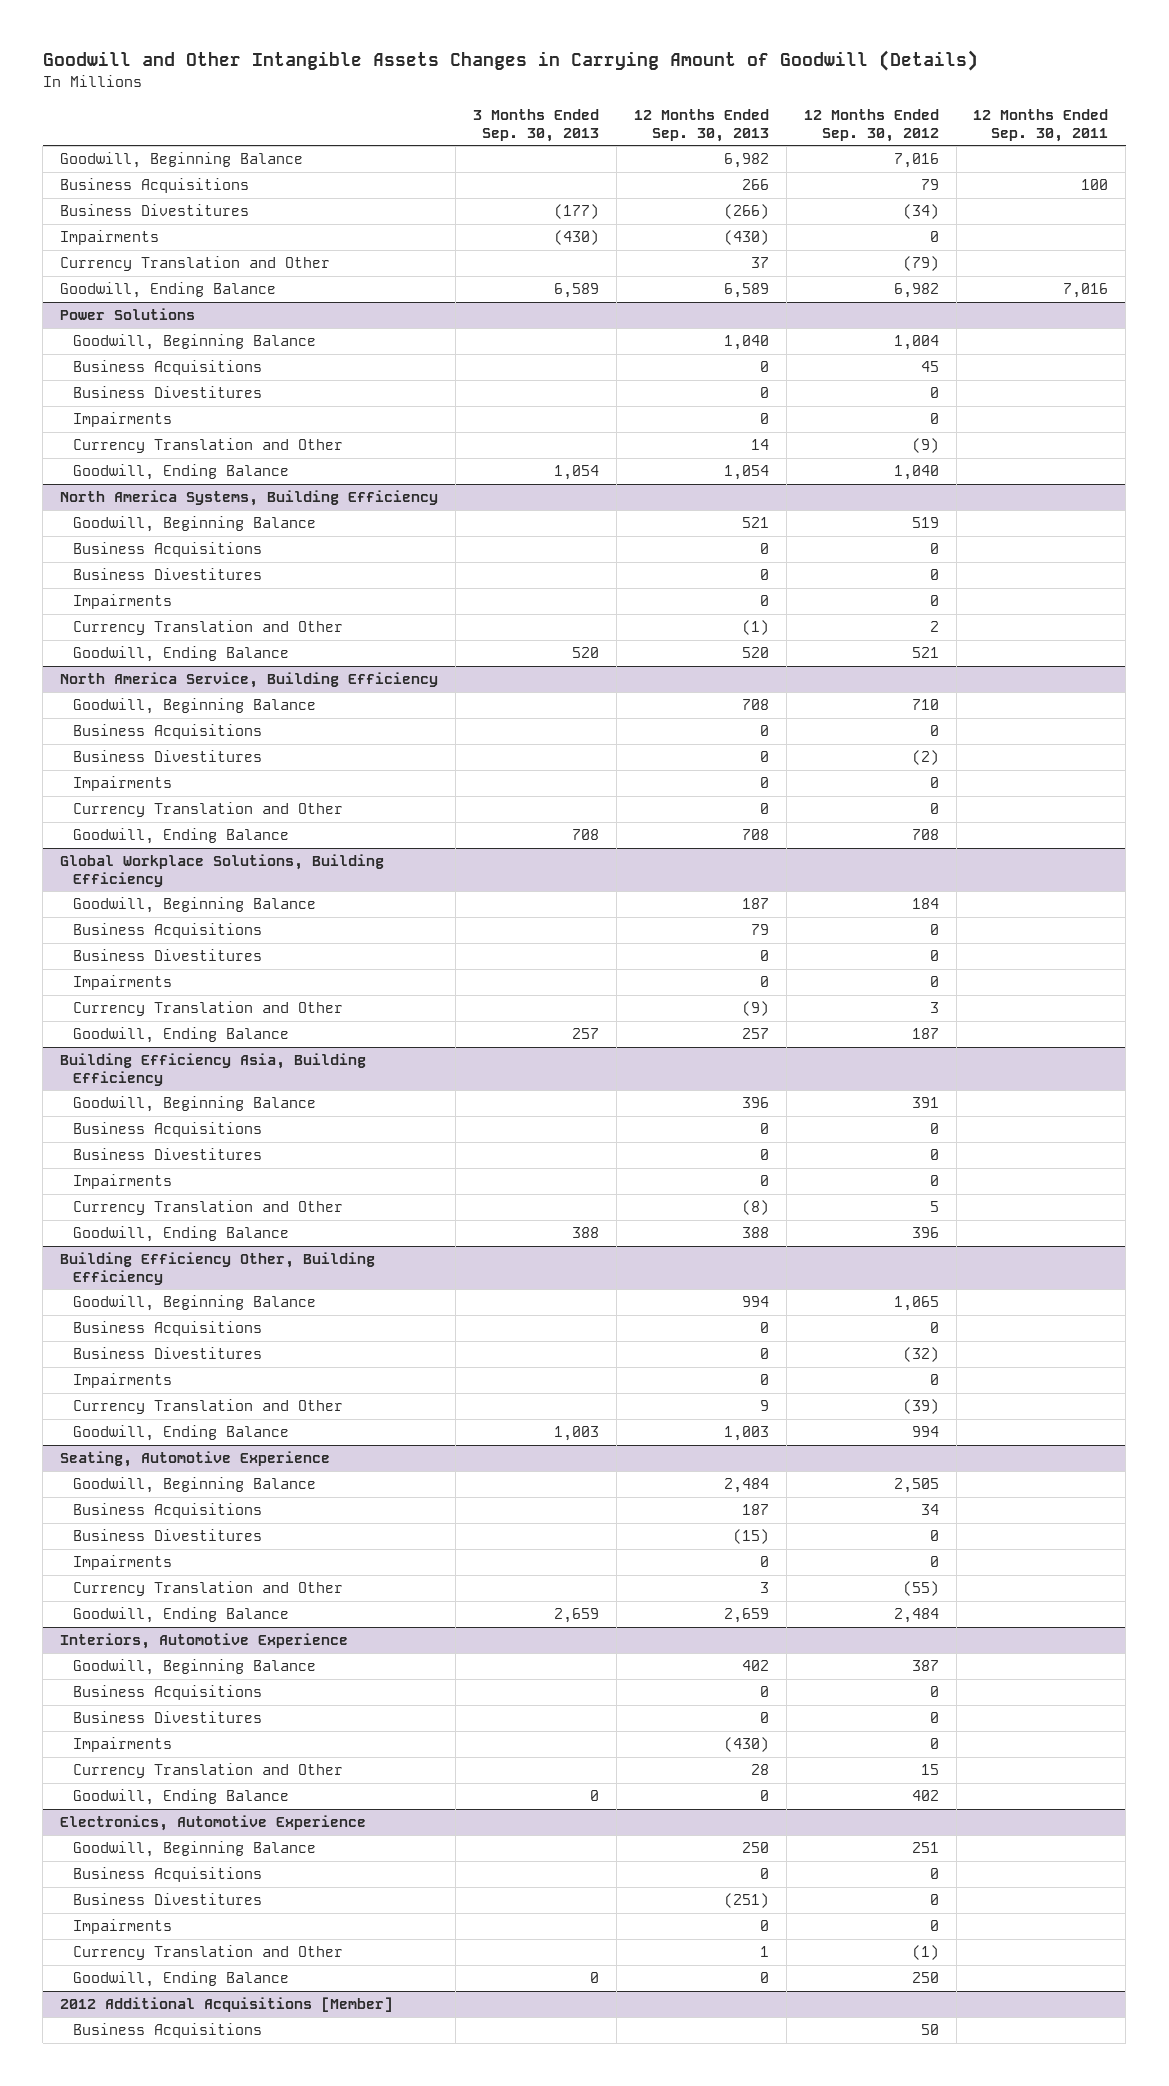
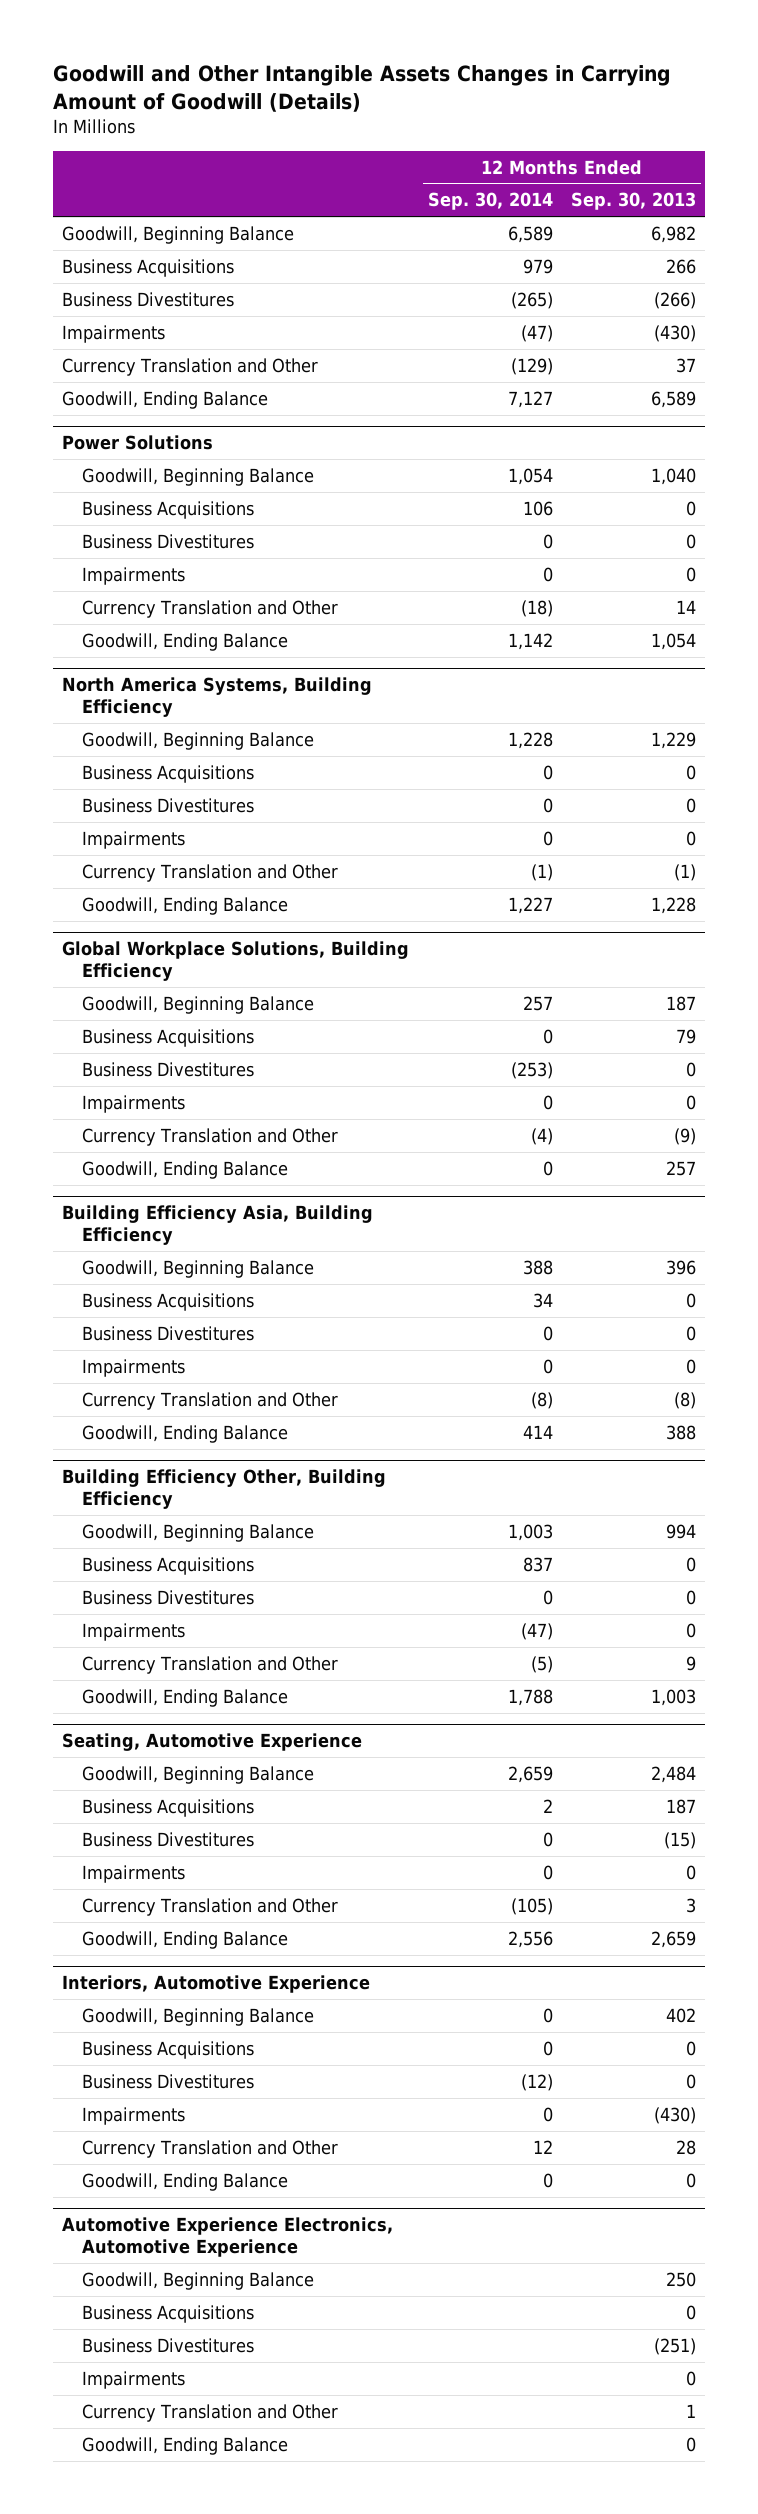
- | 3 Months Ended Sep. 30, 2013 | 12 Months Ended Sep. 30, 2013 | 12 Months Ended Sep. 30, 2012 | 12 Months Ended Sep. 30, 2011
+ | 12 Months Ended Sep. 30, 2014 | 12 Months Ended Sep. 30, 2013
@ North America Systems, Building Efficiency
- Goodwill, Beginning Balance | | 521 | 519 |
+ Goodwill, Beginning Balance | 1,228 | 1,229
- Goodwill, Ending Balance | 520 | 520 | 521 |
- North America Service, Building Efficiency
- Goodwill, Beginning Balance | | 708 | 710 |
- Business Acquisitions | | 0 | 0 |
- Business Divestitures | | 0 | (2) |
- Impairments | | 0 | 0 |
- Currency Translation and Other | | 0 | 0 |
- Goodwill, Ending Balance | 708 | 708 | 708 |
@ North America Systems, Building Efficiency
+ Goodwill, Ending Balance | 1,227 | 1,228
- Electronics, Automotive Experience
+ Automotive Experience Electronics, Automotive Experience
- 2012 Additional Acquisitions [Member]
- Business Acquisitions | | | 50 |

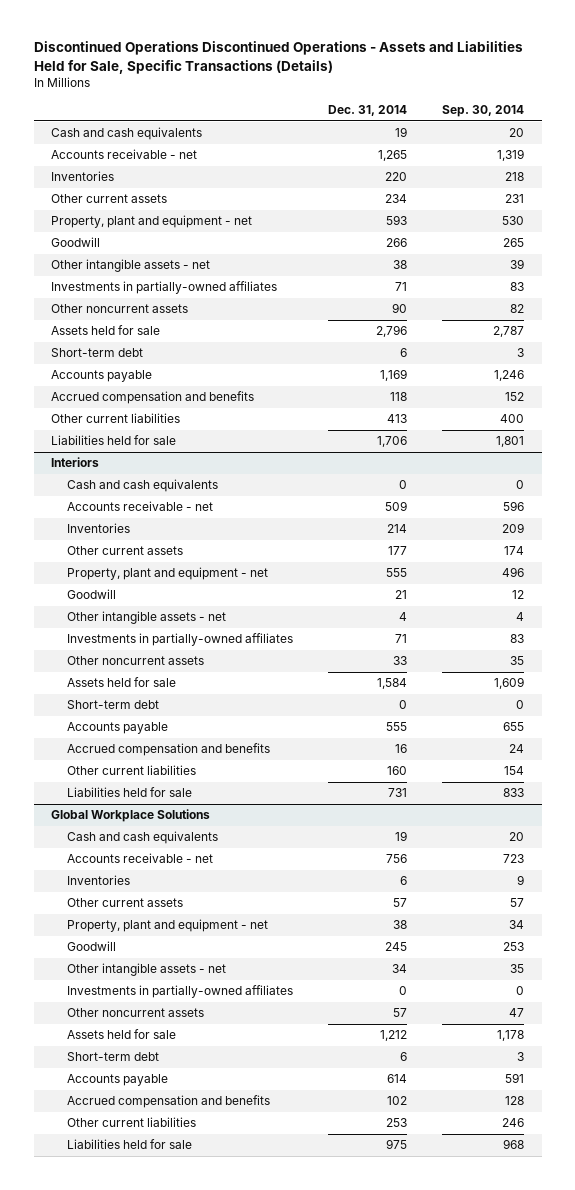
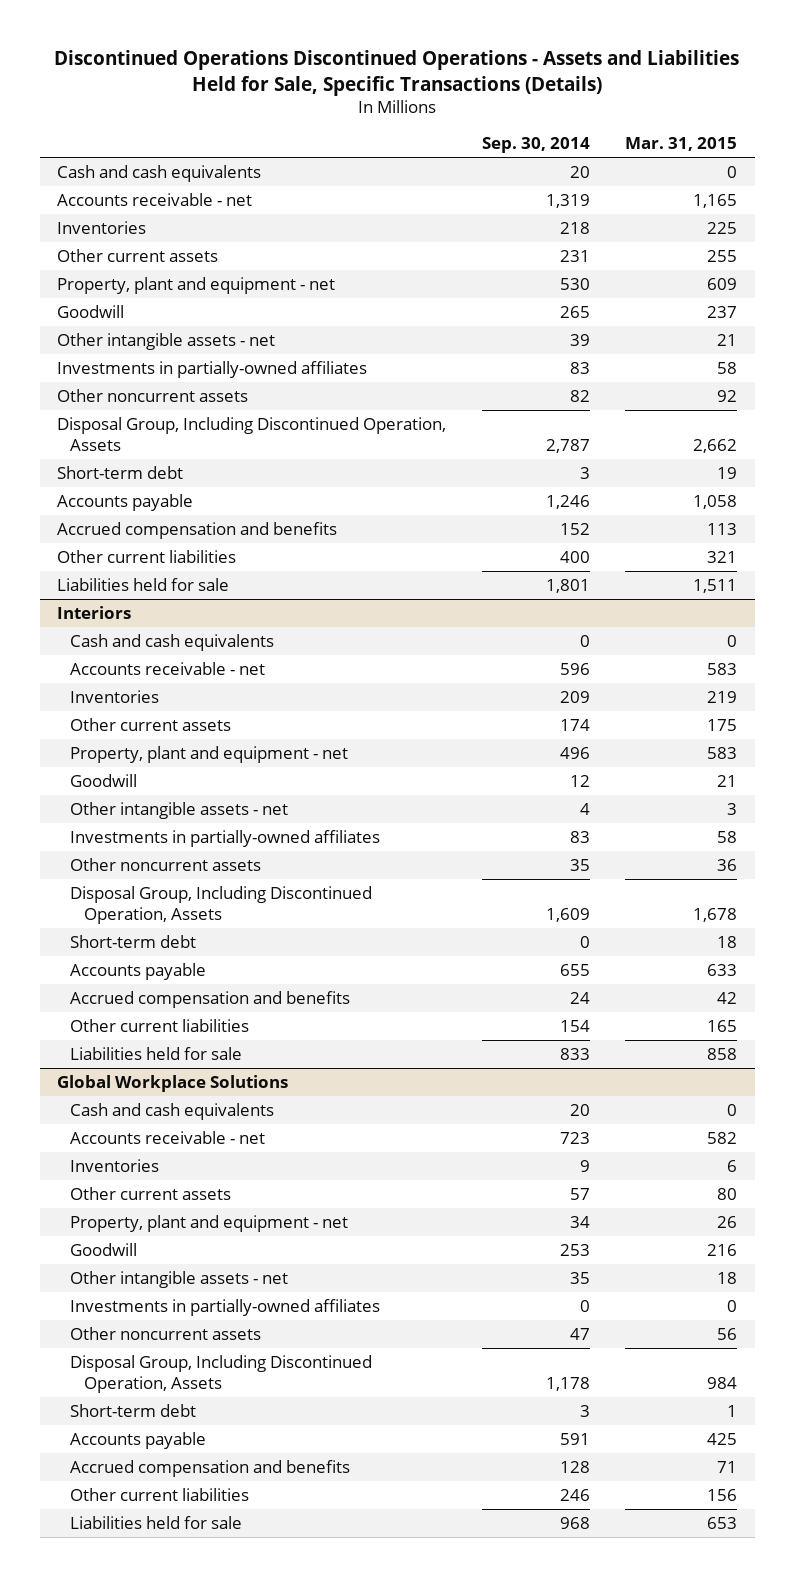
- | Dec. 31, 2014 | Sep. 30, 2014
+ | Sep. 30, 2014 | Mar. 31, 2015
- Assets held for sale | 2,796 | 2,787
+ Disposal Group, Including Discontinued Operation, Assets | 2,787 | 2,662
@ Interiors
- Assets held for sale | 1,584 | 1,609
+ Disposal Group, Including Discontinued Operation, Assets | 1,609 | 1,678
@ Global Workplace Solutions
- Assets held for sale | 1,212 | 1,178
+ Disposal Group, Including Discontinued Operation, Assets | 1,178 | 984

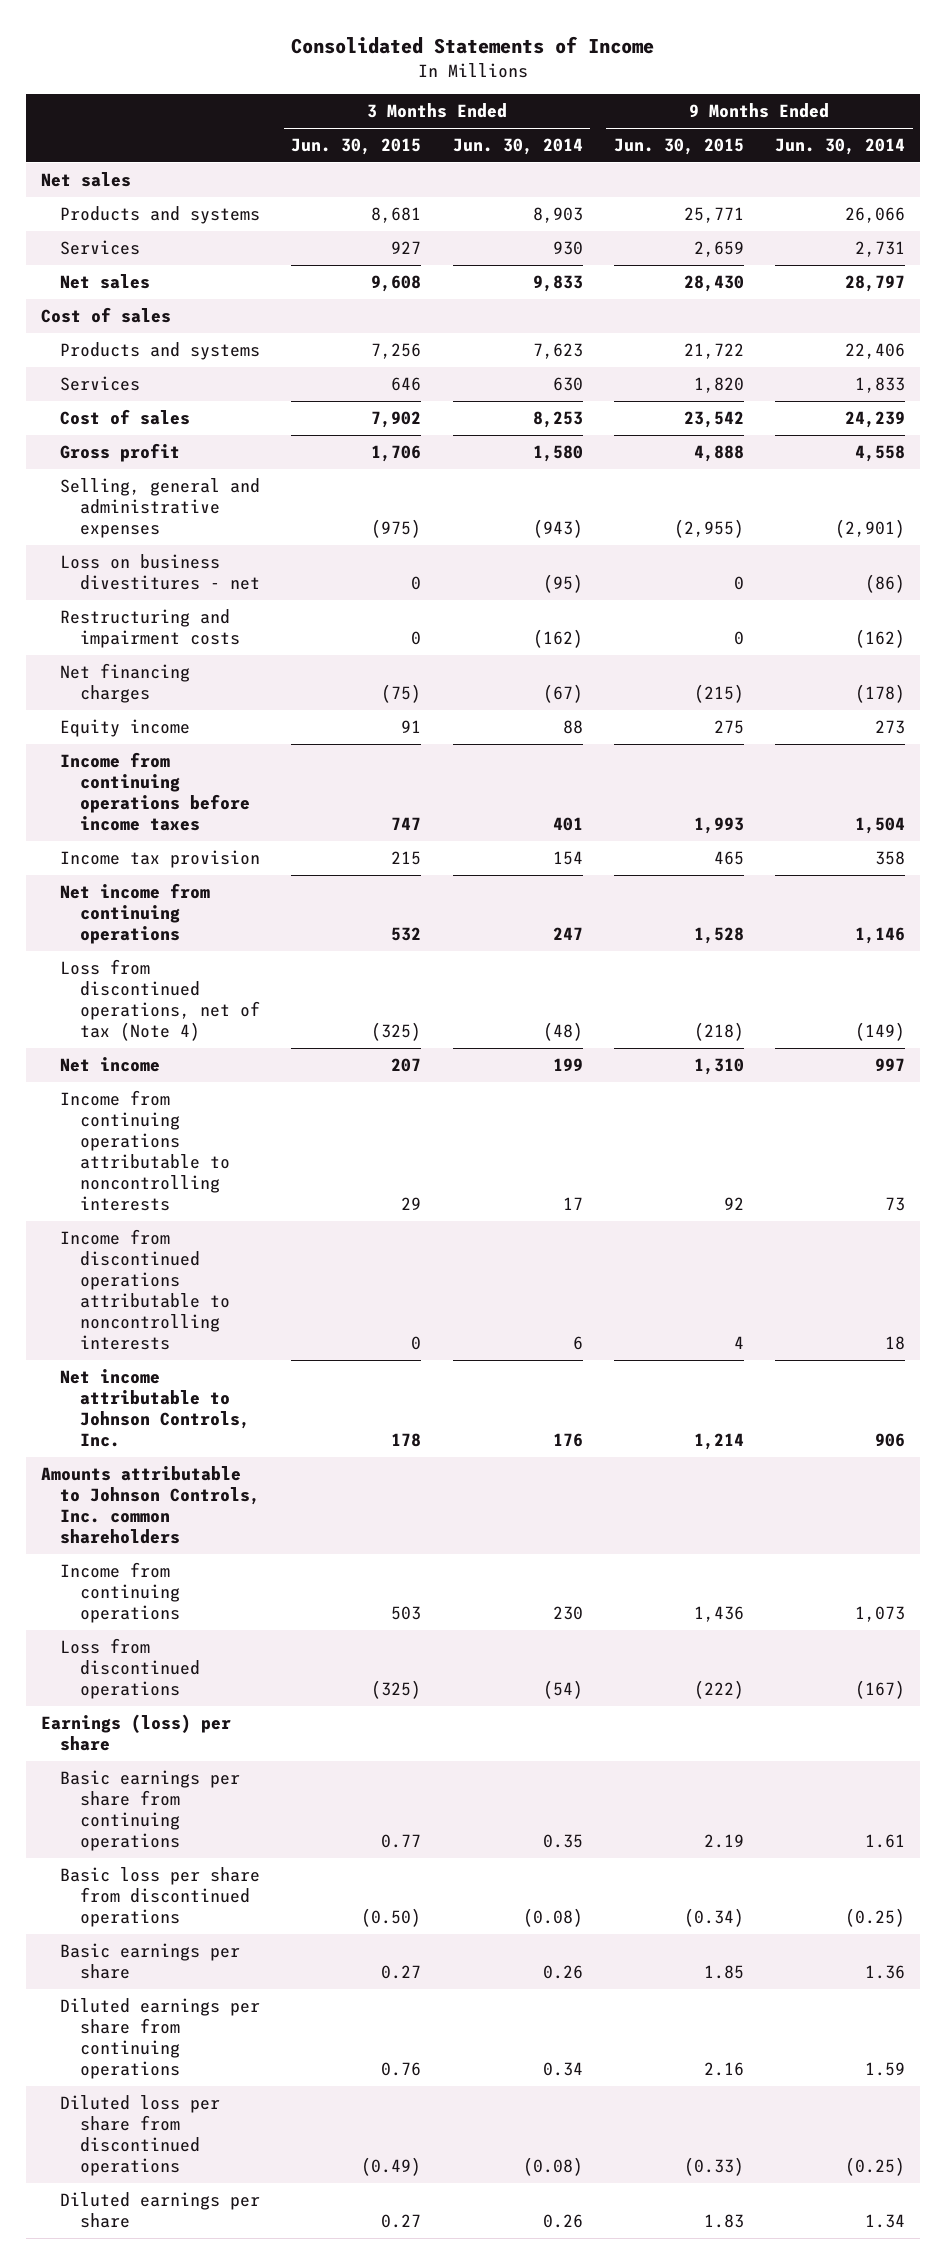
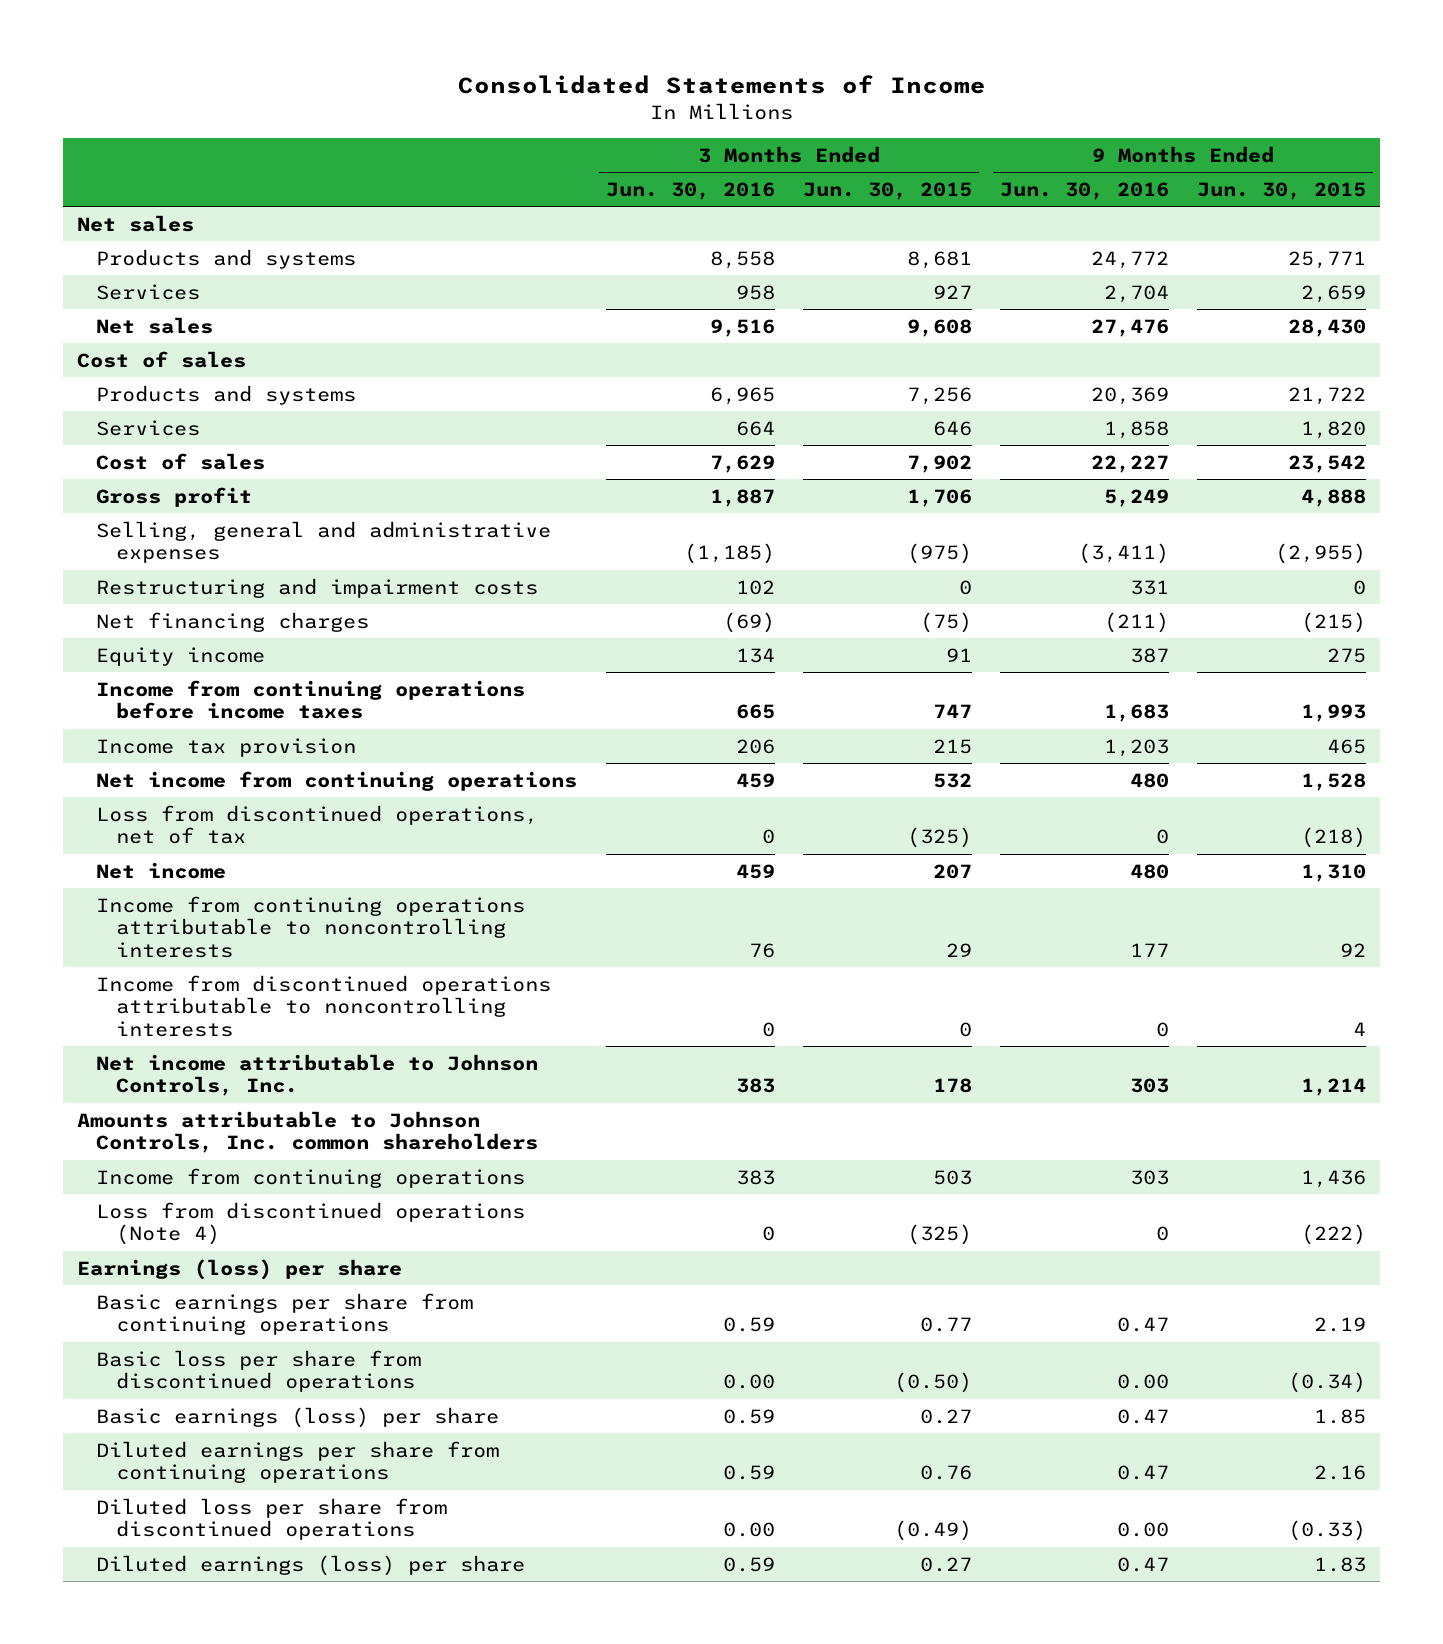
- | 3 Months Ended Jun. 30, 2015 | 3 Months Ended Jun. 30, 2014 | 9 Months Ended Jun. 30, 2015 | 9 Months Ended Jun. 30, 2014
+ | 3 Months Ended Jun. 30, 2016 | 3 Months Ended Jun. 30, 2015 | 9 Months Ended Jun. 30, 2016 | 9 Months Ended Jun. 30, 2015
- Loss on business divestitures - net | 0 | (95) | 0 | (86)
- Loss from discontinued operations, net of tax (Note 4) | (325) | (48) | (218) | (149)
+ Loss from discontinued operations, net of tax | 0 | (325) | 0 | (218)
- Loss from discontinued operations | (325) | (54) | (222) | (167)
+ Loss from discontinued operations (Note 4) | 0 | (325) | 0 | (222)
- Basic earnings per share | 0.27 | 0.26 | 1.85 | 1.36
+ Basic earnings (loss) per share | 0.59 | 0.27 | 0.47 | 1.85
- Diluted earnings per share | 0.27 | 0.26 | 1.83 | 1.34
+ Diluted earnings (loss) per share | 0.59 | 0.27 | 0.47 | 1.83

